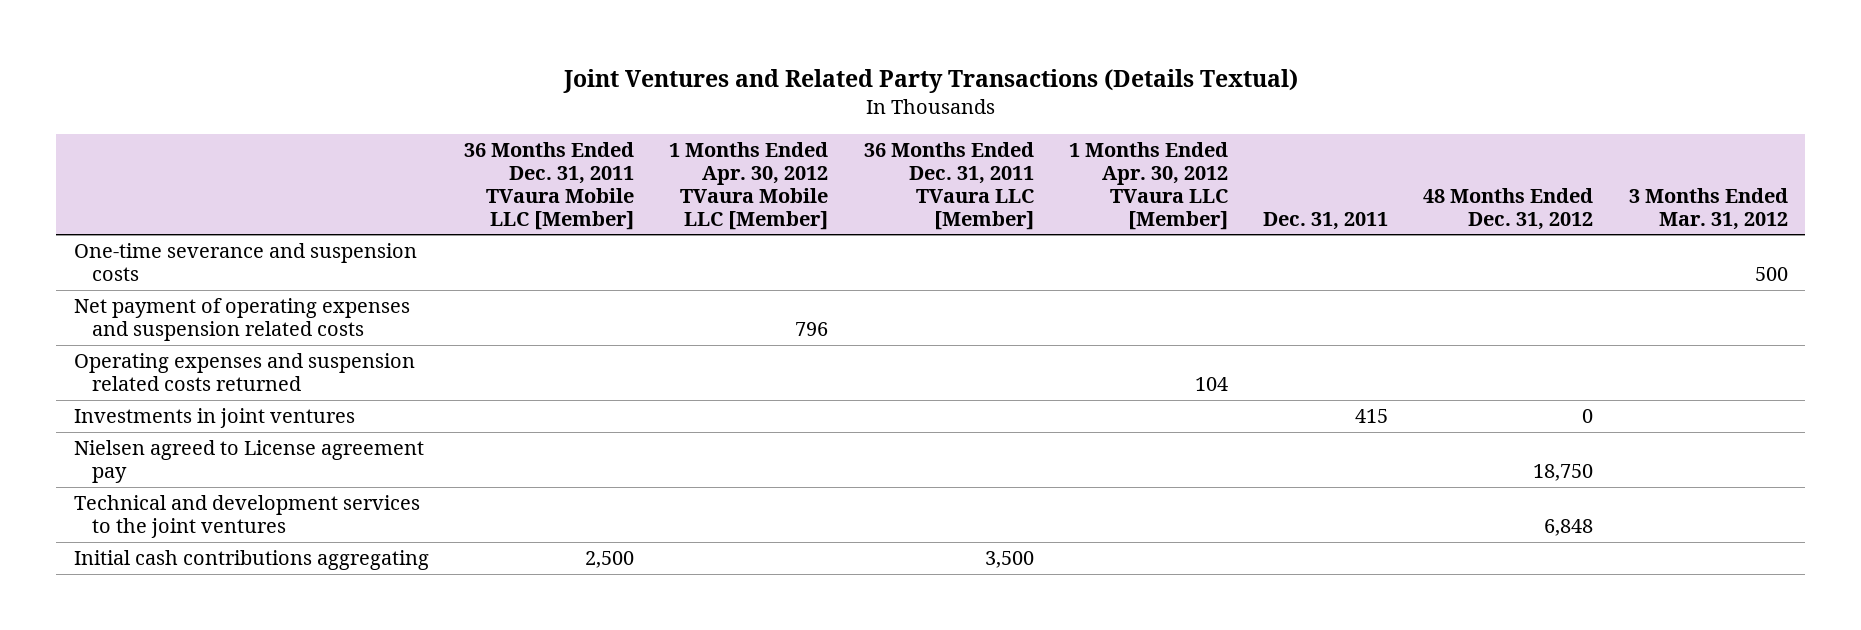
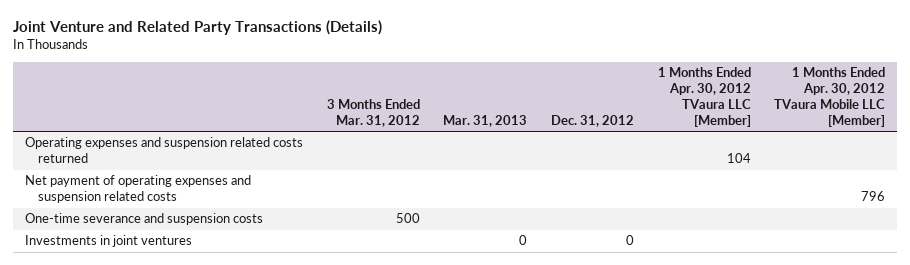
- Joint Ventures and Related Party Transactions (Details Textual)
+ Joint Venture and Related Party Transactions (Details)
- | 36 Months Ended Dec. 31, 2011 TVaura Mobile LLC [Member] | 1 Months Ended Apr. 30, 2012 TVaura Mobile LLC [Member] | 36 Months Ended Dec. 31, 2011 TVaura LLC [Member] | 1 Months Ended Apr. 30, 2012 TVaura LLC [Member] | Dec. 31, 2011 | 48 Months Ended Dec. 31, 2012 | 3 Months Ended Mar. 31, 2012
+ | 3 Months Ended Mar. 31, 2012 | Mar. 31, 2013 | Dec. 31, 2012 | 1 Months Ended Apr. 30, 2012 TVaura LLC [Member] | 1 Months Ended Apr. 30, 2012 TVaura Mobile LLC [Member]
moved down: Net payment of operating expenses and suspension related costs | | | | | 796
moved down: One-time severance and suspension costs | 500 | | | |
- Nielsen agreed to License agreement pay | | | | | | 18,750 |
- Technical and development services to the joint ventures | | | | | | 6,848 |
- Initial cash contributions aggregating | 2,500 | | 3,500 | | | |

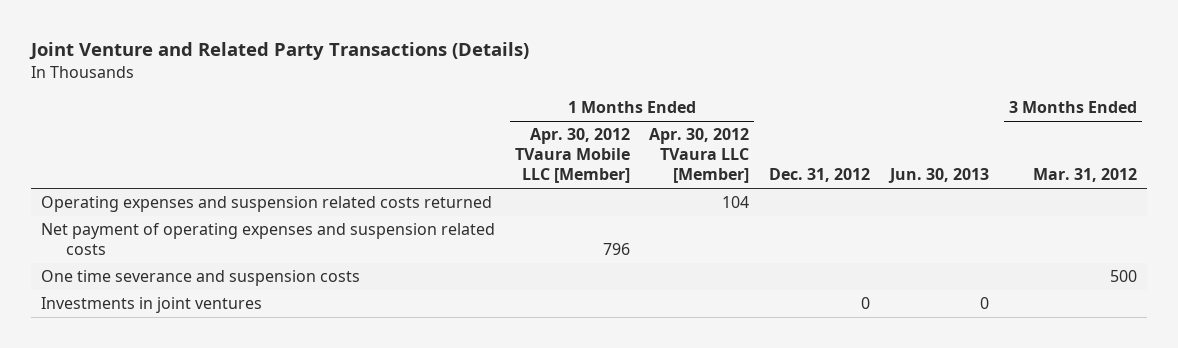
- | 3 Months Ended Mar. 31, 2012 | Mar. 31, 2013 | Dec. 31, 2012 | 1 Months Ended Apr. 30, 2012 TVaura LLC [Member] | 1 Months Ended Apr. 30, 2012 TVaura Mobile LLC [Member]
+ | 1 Months Ended Apr. 30, 2012 TVaura Mobile LLC [Member] | 1 Months Ended Apr. 30, 2012 TVaura LLC [Member] | Dec. 31, 2012 | Jun. 30, 2013 | 3 Months Ended Mar. 31, 2012
- One-time severance and suspension costs | 500 | | | |
+ One time severance and suspension costs | | | | | 500

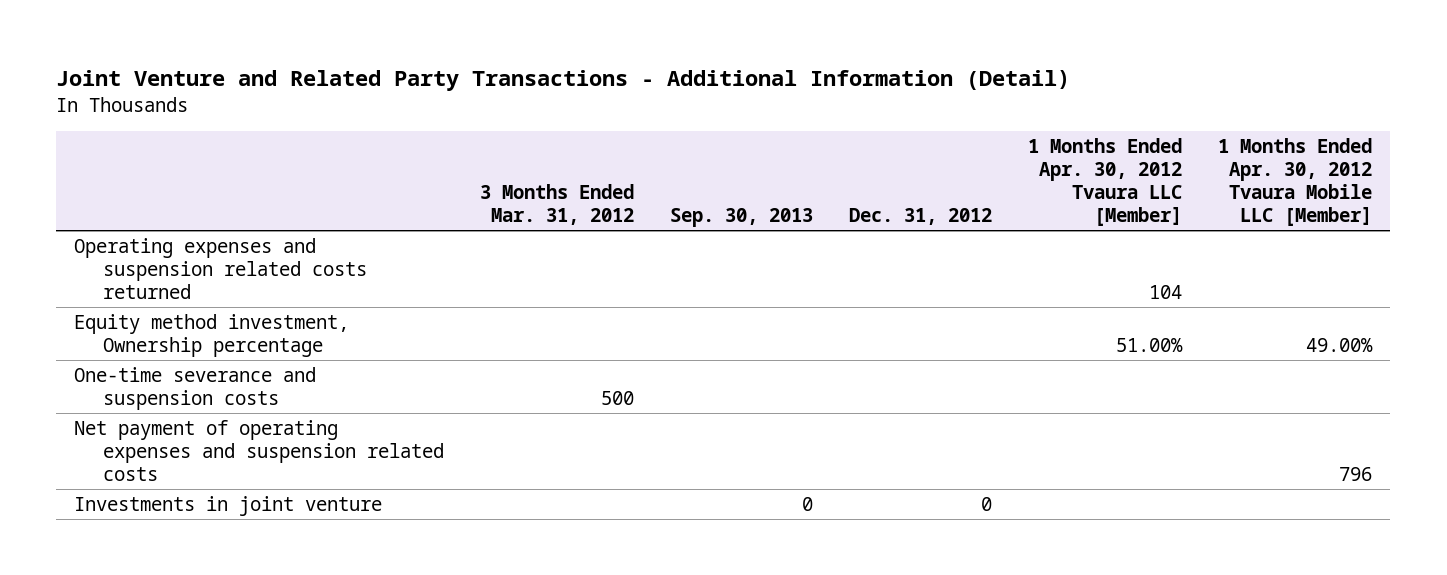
- Joint Venture and Related Party Transactions (Details)
+ Joint Venture and Related Party Transactions - Additional Information (Detail)
- | 1 Months Ended Apr. 30, 2012 TVaura Mobile LLC [Member] | 1 Months Ended Apr. 30, 2012 TVaura LLC [Member] | Dec. 31, 2012 | Jun. 30, 2013 | 3 Months Ended Mar. 31, 2012
+ | 3 Months Ended Mar. 31, 2012 | Sep. 30, 2013 | Dec. 31, 2012 | 1 Months Ended Apr. 30, 2012 Tvaura LLC [Member] | 1 Months Ended Apr. 30, 2012 Tvaura Mobile LLC [Member]
+ Equity method investment, Ownership percentage | | | | 51.00% | 49.00%
+ One-time severance and suspension costs | 500 | | | |
- One time severance and suspension costs | | | | | 500
- Investments in joint ventures | | | 0 | 0 |
+ Investments in joint venture | | 0 | 0 | |

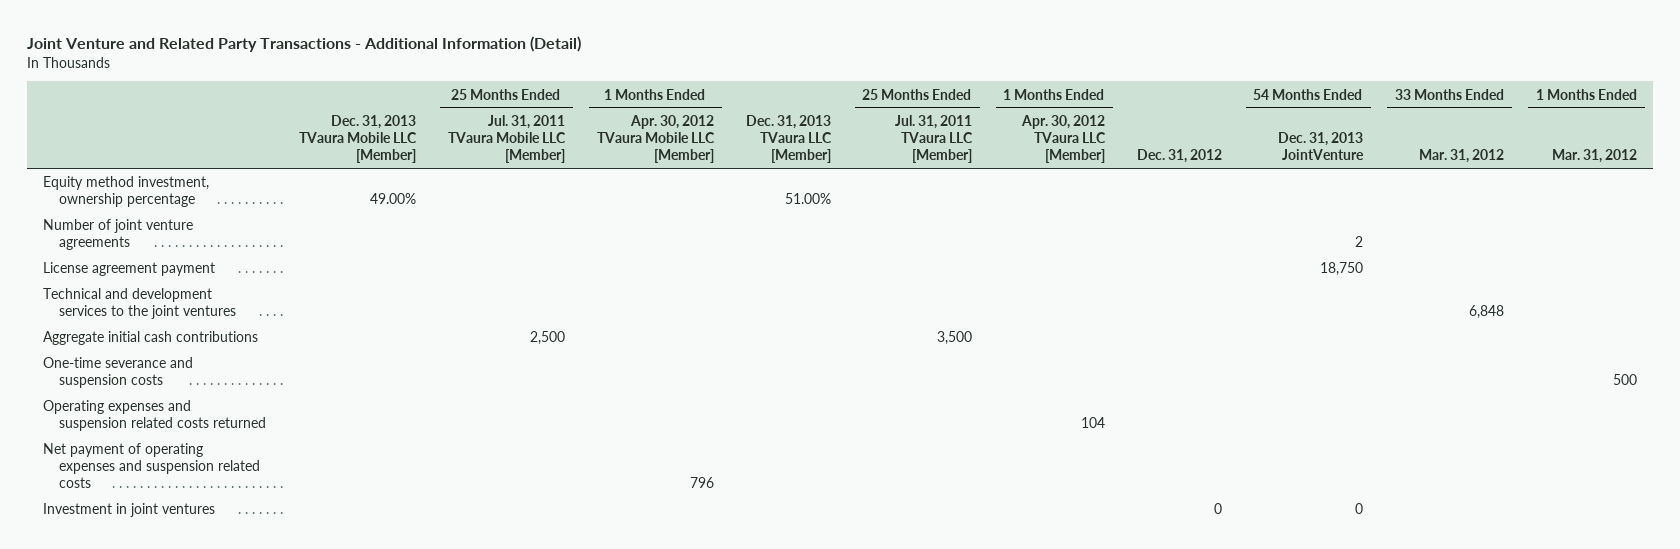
- | 3 Months Ended Mar. 31, 2012 | Sep. 30, 2013 | Dec. 31, 2012 | 1 Months Ended Apr. 30, 2012 Tvaura LLC [Member] | 1 Months Ended Apr. 30, 2012 Tvaura Mobile LLC [Member]
+ | Dec. 31, 2013 TVaura Mobile LLC [Member] | 25 Months Ended Jul. 31, 2011 TVaura Mobile LLC [Member] | 1 Months Ended Apr. 30, 2012 TVaura Mobile LLC [Member] | Dec. 31, 2013 TVaura LLC [Member] | 25 Months Ended Jul. 31, 2011 TVaura LLC [Member] | 1 Months Ended Apr. 30, 2012 TVaura LLC [Member] | Dec. 31, 2012 | 54 Months Ended Dec. 31, 2013 JointVenture | 33 Months Ended Mar. 31, 2012 | 1 Months Ended Mar. 31, 2012
- Equity method investment, Ownership percentage | | | | 51.00% | 49.00%
+ Equity method investment, ownership percentage | 49.00% | | | 51.00% | | | | | |
+ Number of joint venture agreements | | | | | | | | 2 | |
+ License agreement payment | | | | | | | | 18,750 | |
+ Technical and development services to the joint ventures | | | | | | | | | 6,848 |
+ Aggregate initial cash contributions | | 2,500 | | | 3,500 | | | | |
moved down: Operating expenses and suspension related costs returned | | | | | | 104 | | | |
- Investments in joint venture | | 0 | 0 | |
+ Investment in joint ventures | | | | | | | 0 | 0 | |

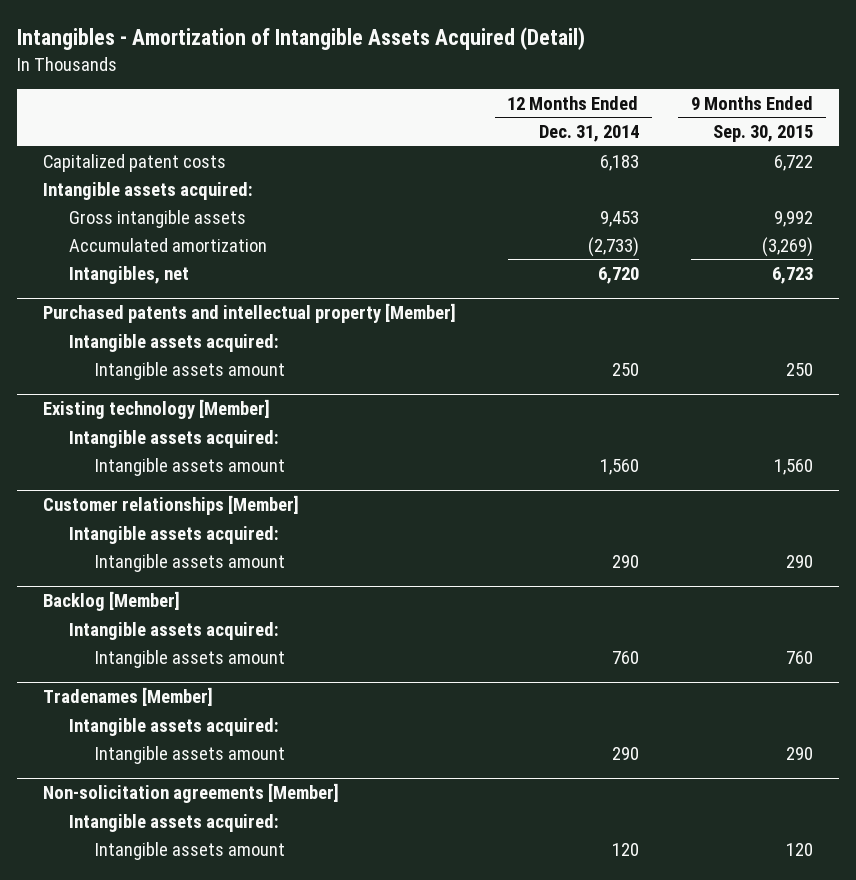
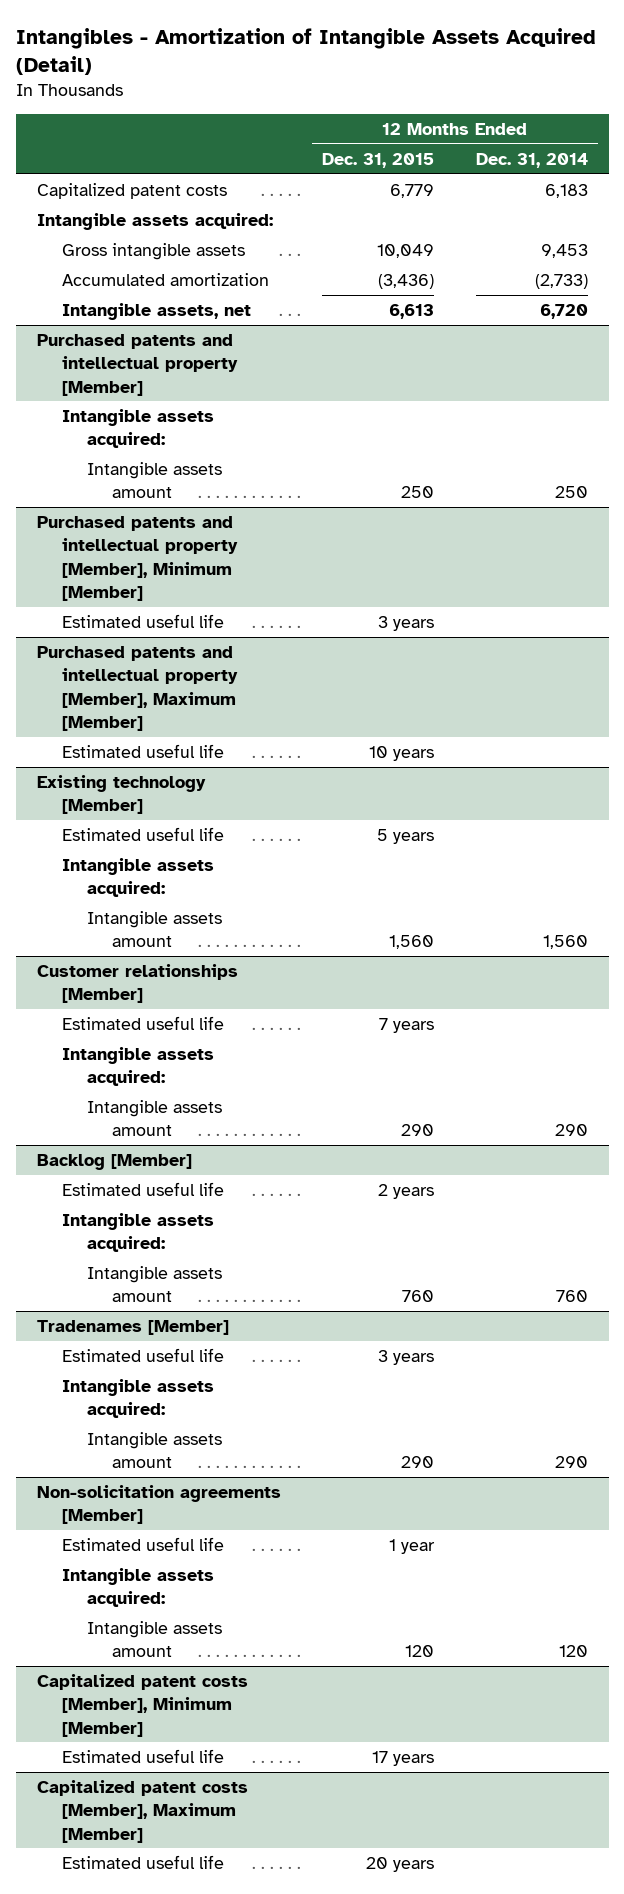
- | 12 Months Ended Dec. 31, 2014 | 9 Months Ended Sep. 30, 2015
+ | 12 Months Ended Dec. 31, 2015 | 12 Months Ended Dec. 31, 2014
- Intangibles, net | 6,720 | 6,723
+ Intangible assets, net | 6,613 | 6,720
+ Purchased patents and intellectual property [Member], Minimum [Member]
+ Estimated useful life | 3 years |
+ Purchased patents and intellectual property [Member], Maximum [Member]
+ Estimated useful life | 10 years |
@ Existing technology [Member]
+ Estimated useful life | 5 years |
@ Customer relationships [Member]
+ Estimated useful life | 7 years |
@ Backlog [Member]
+ Estimated useful life | 2 years |
@ Tradenames [Member]
+ Estimated useful life | 3 years |
@ Non-solicitation agreements [Member]
+ Estimated useful life | 1 year |
+ Capitalized patent costs [Member], Minimum [Member]
+ Estimated useful life | 17 years |
+ Capitalized patent costs [Member], Maximum [Member]
+ Estimated useful life | 20 years |

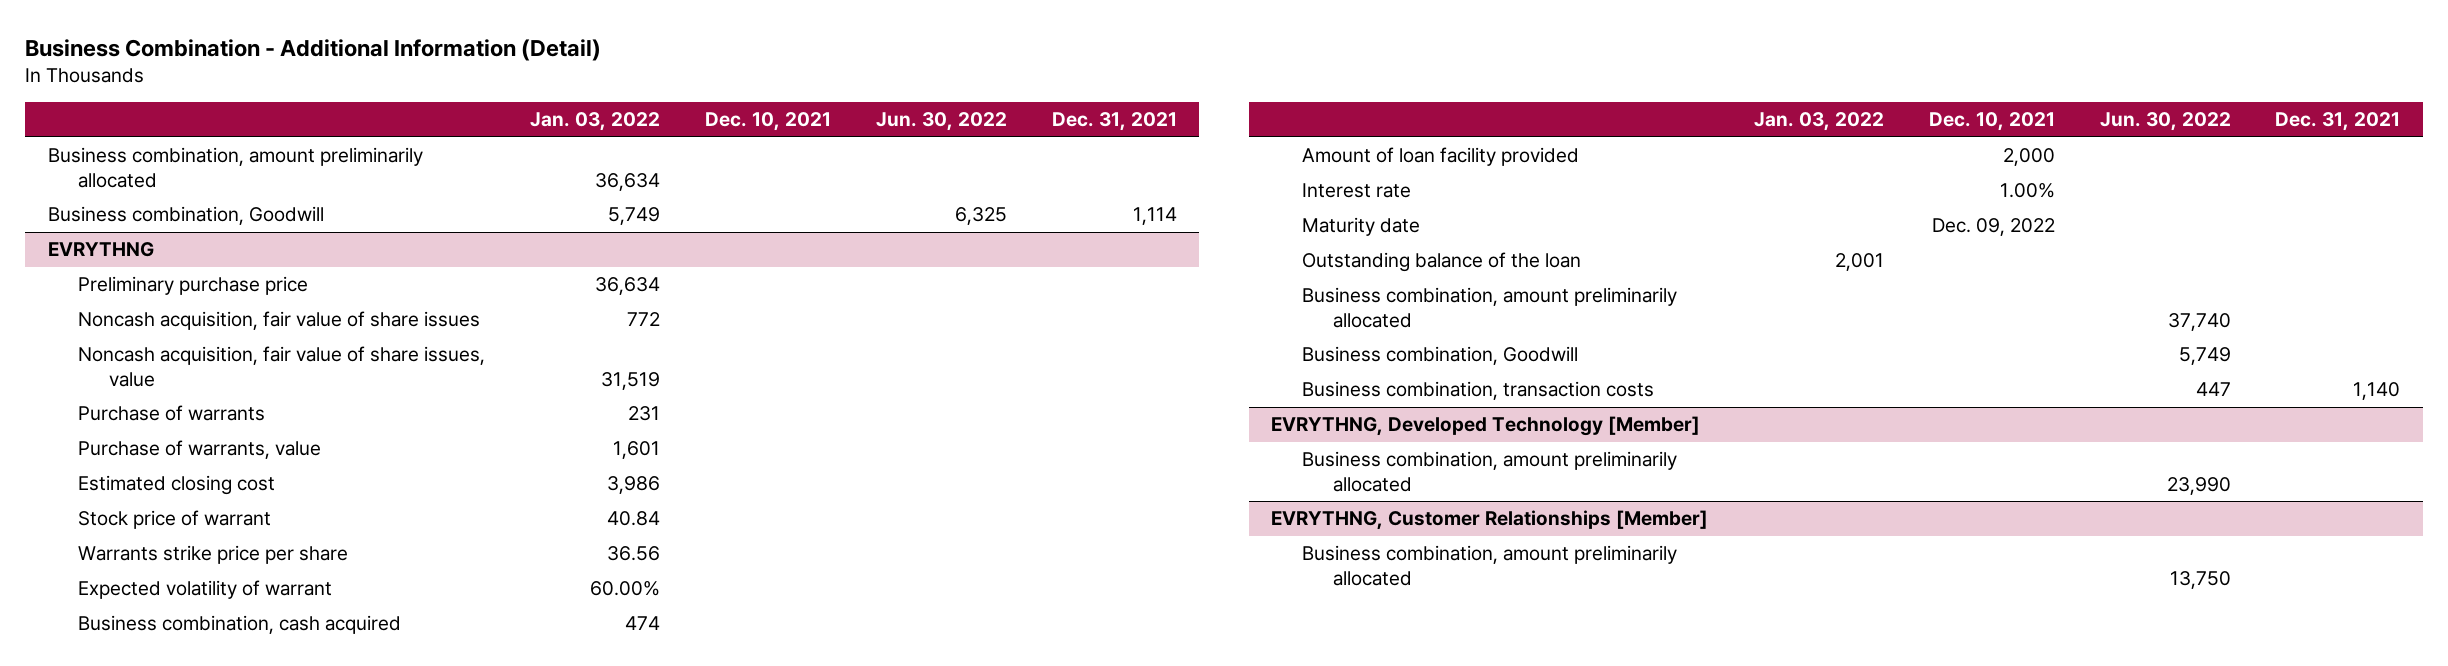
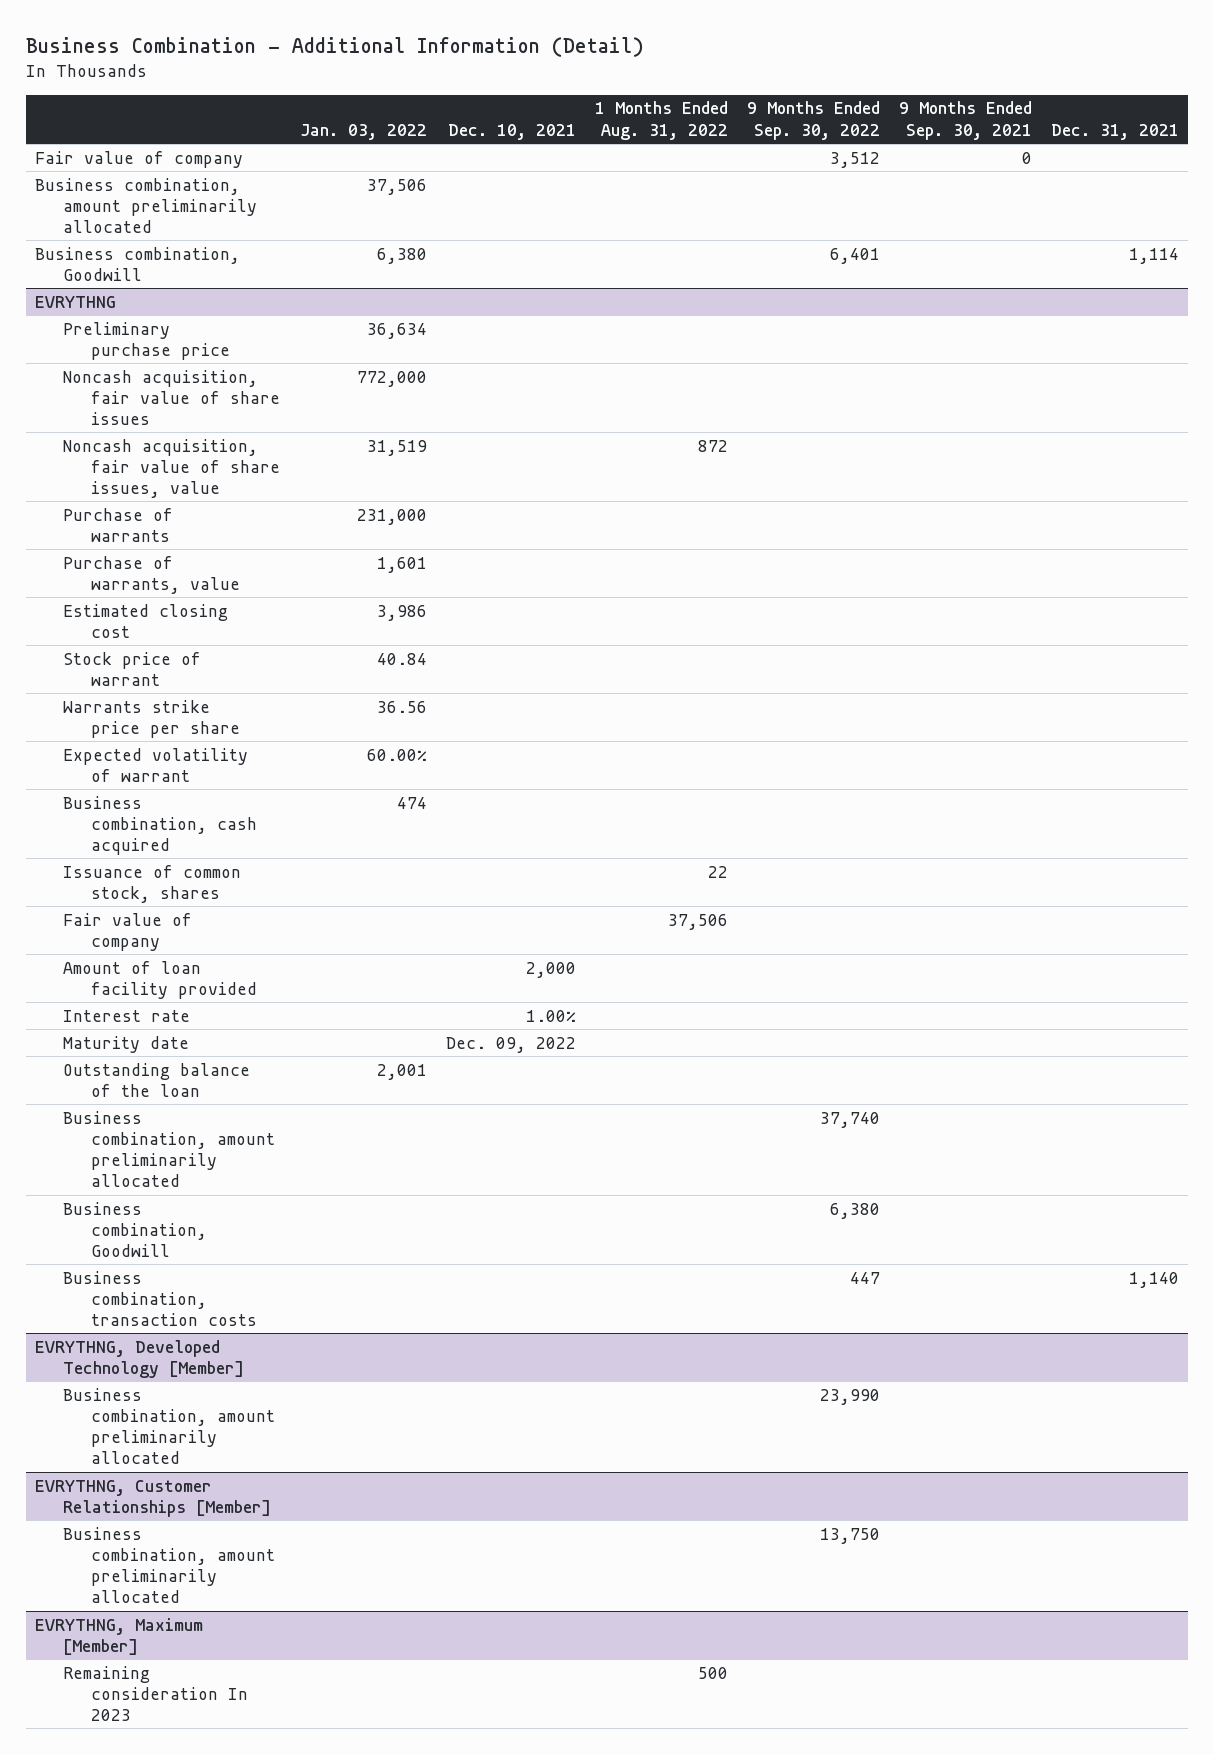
- | Jan. 03, 2022 | Dec. 10, 2021 | Jun. 30, 2022 | Dec. 31, 2021
+ | Jan. 03, 2022 | Dec. 10, 2021 | 1 Months Ended Aug. 31, 2022 | 9 Months Ended Sep. 30, 2022 | 9 Months Ended Sep. 30, 2021 | Dec. 31, 2021
- Business combination, amount preliminarily allocated | 36,634 | | |
- Business combination, Goodwill | 5,749 | | 6,325 | 1,114
+ Fair value of company | | | | 3,512 | 0 |
+ Business combination, amount preliminarily allocated | 37,506 | | | | |
+ Business combination, Goodwill | 6,380 | | | 6,401 | | 1,114
@ EVRYTHNG
- Noncash acquisition, fair value of share issues | 772 | | |
+ Noncash acquisition, fair value of share issues | 772,000 | | | | |
- Purchase of warrants | 231 | | |
+ Purchase of warrants | 231,000 | | | | |
+ Issuance of common stock, shares | | | 22 | | |
+ Fair value of company | | | 37,506 | | |
+ EVRYTHNG, Maximum [Member]
+ Remaining consideration In 2023 | | | 500 | | |

